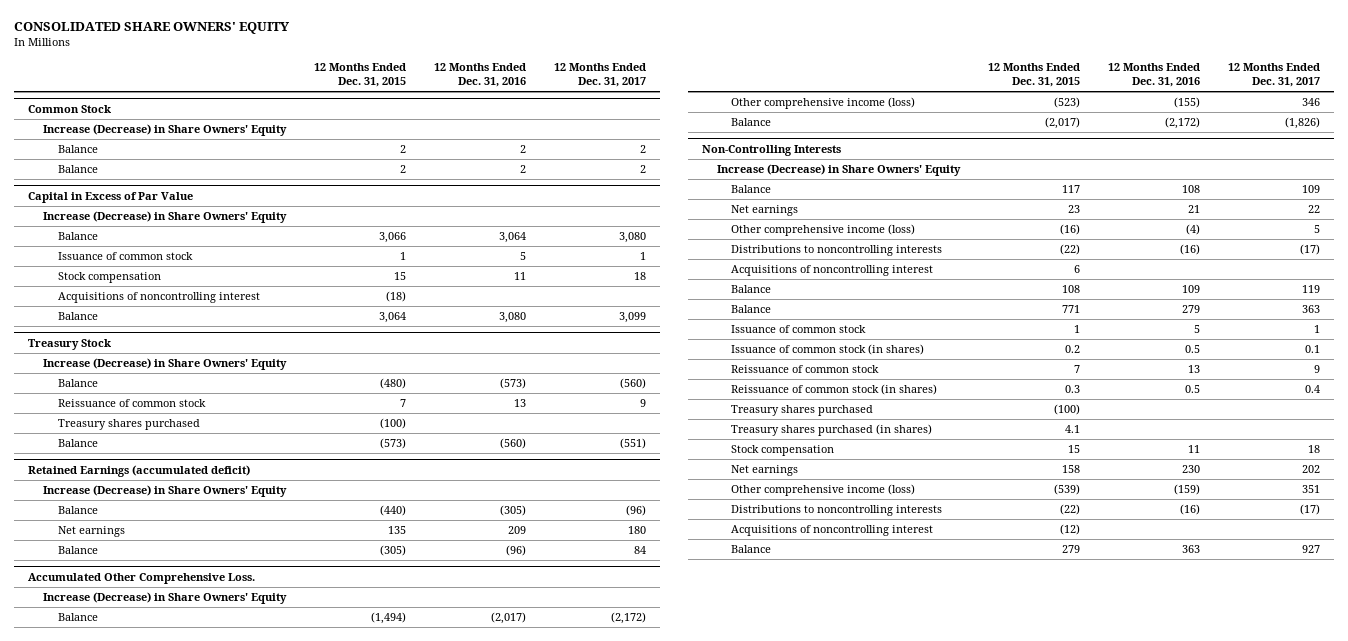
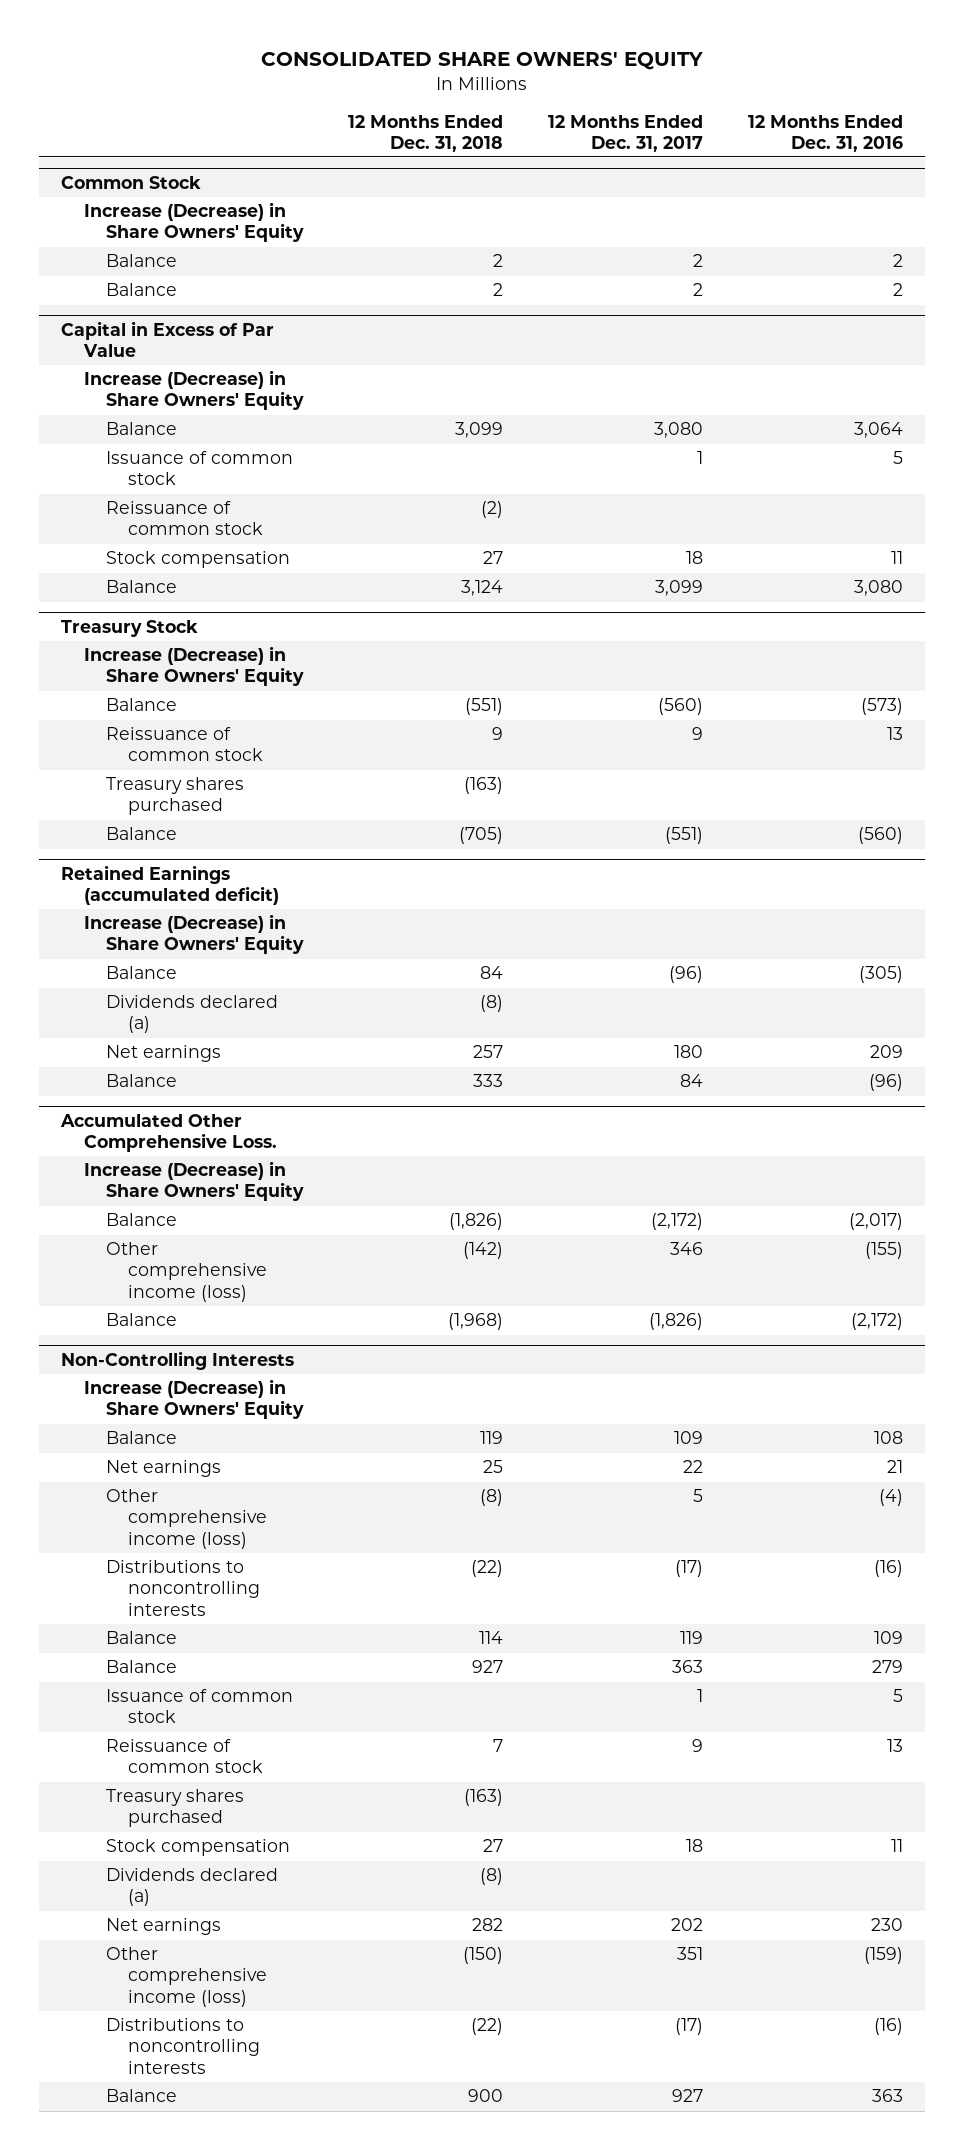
- | 12 Months Ended Dec. 31, 2015 | 12 Months Ended Dec. 31, 2016 | 12 Months Ended Dec. 31, 2017
+ | 12 Months Ended Dec. 31, 2018 | 12 Months Ended Dec. 31, 2017 | 12 Months Ended Dec. 31, 2016
@ Capital in Excess of Par Value
+ Reissuance of common stock | (2) | |
- Acquisitions of noncontrolling interest | (18) | |
@ Retained Earnings (accumulated deficit)
+ Dividends declared (a) | (8) | |
@ Non-Controlling Interests
- Acquisitions of noncontrolling interest | 6 | |
- Issuance of common stock (in shares) | 0.2 | 0.5 | 0.1
- Reissuance of common stock (in shares) | 0.3 | 0.5 | 0.4
- Treasury shares purchased (in shares) | 4.1 | |
+ Dividends declared (a) | (8) | |
- Acquisitions of noncontrolling interest | (12) | |

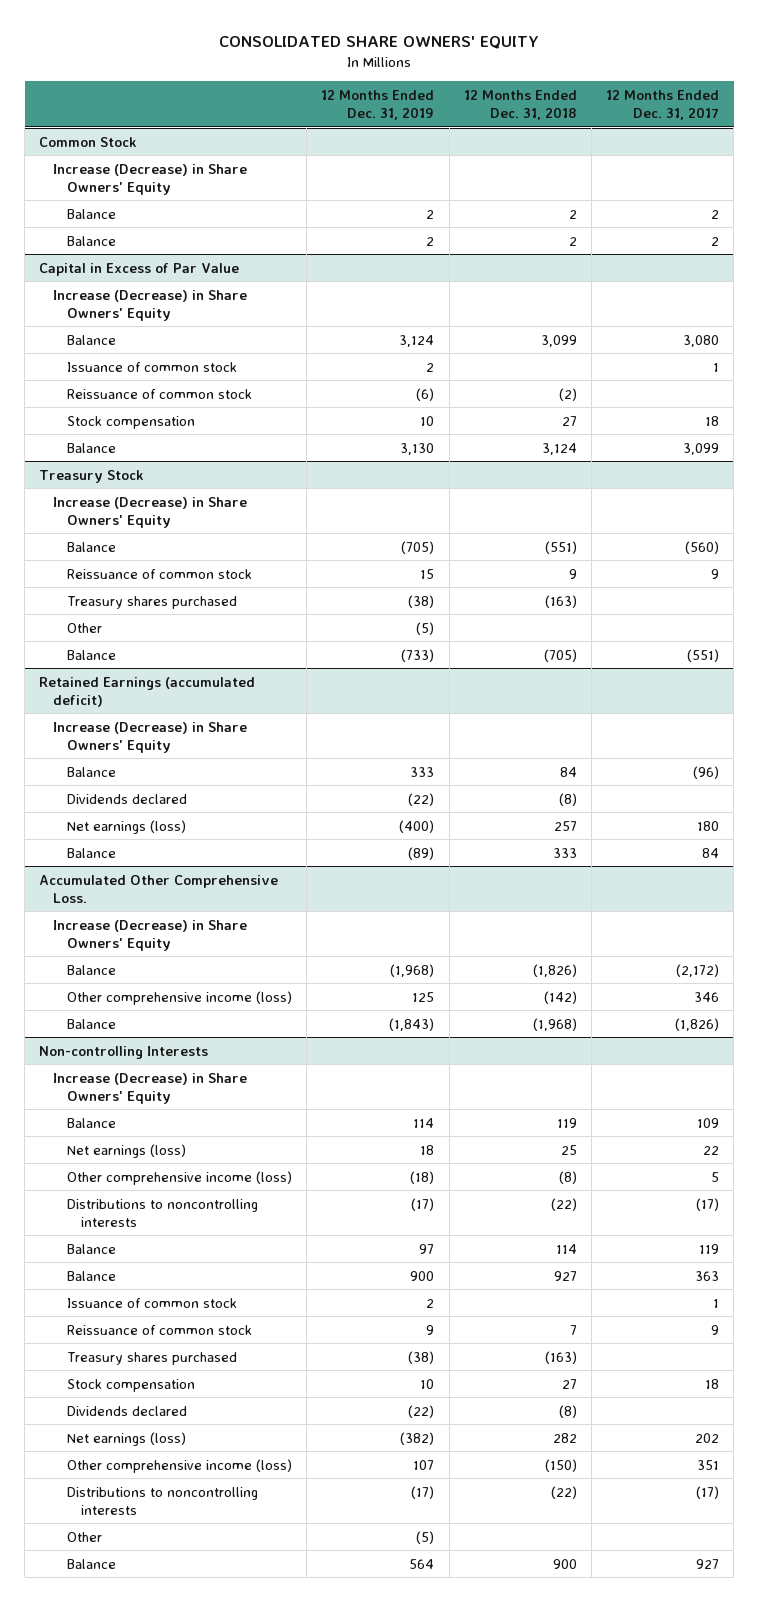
- | 12 Months Ended Dec. 31, 2018 | 12 Months Ended Dec. 31, 2017 | 12 Months Ended Dec. 31, 2016
+ | 12 Months Ended Dec. 31, 2019 | 12 Months Ended Dec. 31, 2018 | 12 Months Ended Dec. 31, 2017
@ Treasury Stock
+ Other | (5) | |
@ Retained Earnings (accumulated deficit)
- Dividends declared (a) | (8) | |
- Net earnings | 257 | 180 | 209
+ Dividends declared | (22) | (8) |
+ Net earnings (loss) | (400) | 257 | 180
- Non-Controlling Interests
+ Non-controlling Interests
- Net earnings | 25 | 22 | 21
+ Net earnings (loss) | 18 | 25 | 22
- Dividends declared (a) | (8) | |
- Net earnings | 282 | 202 | 230
+ Dividends declared | (22) | (8) |
+ Net earnings (loss) | (382) | 282 | 202
+ Other | (5) | |

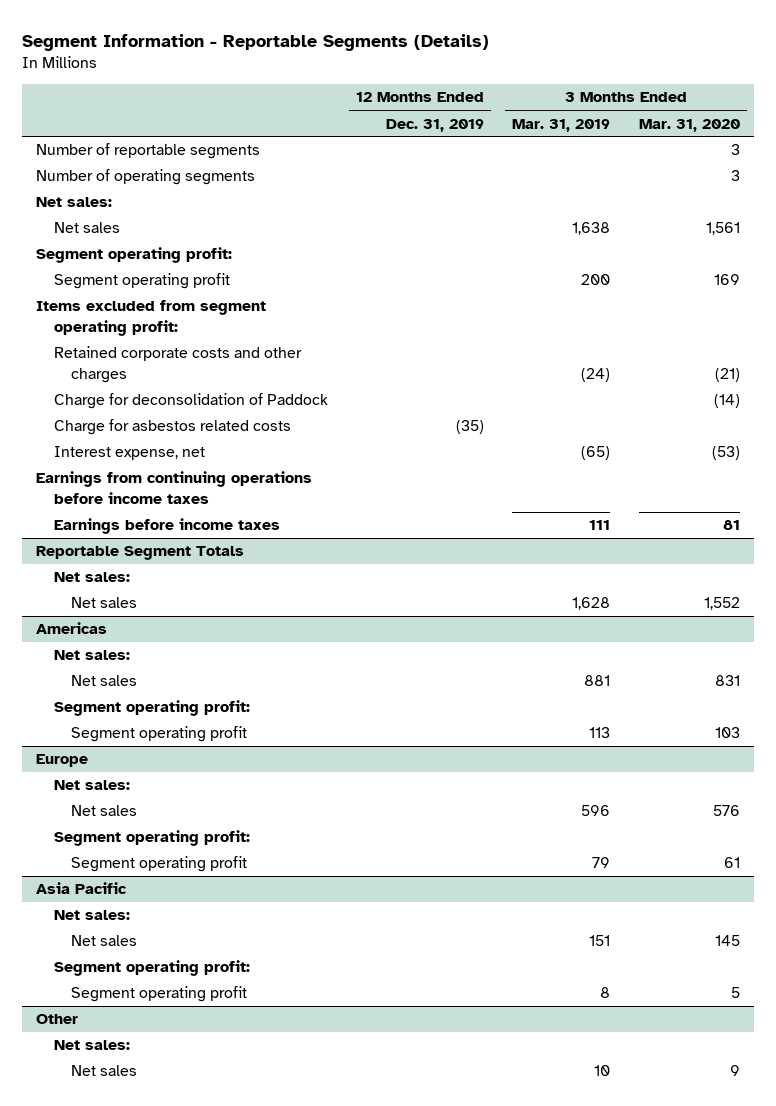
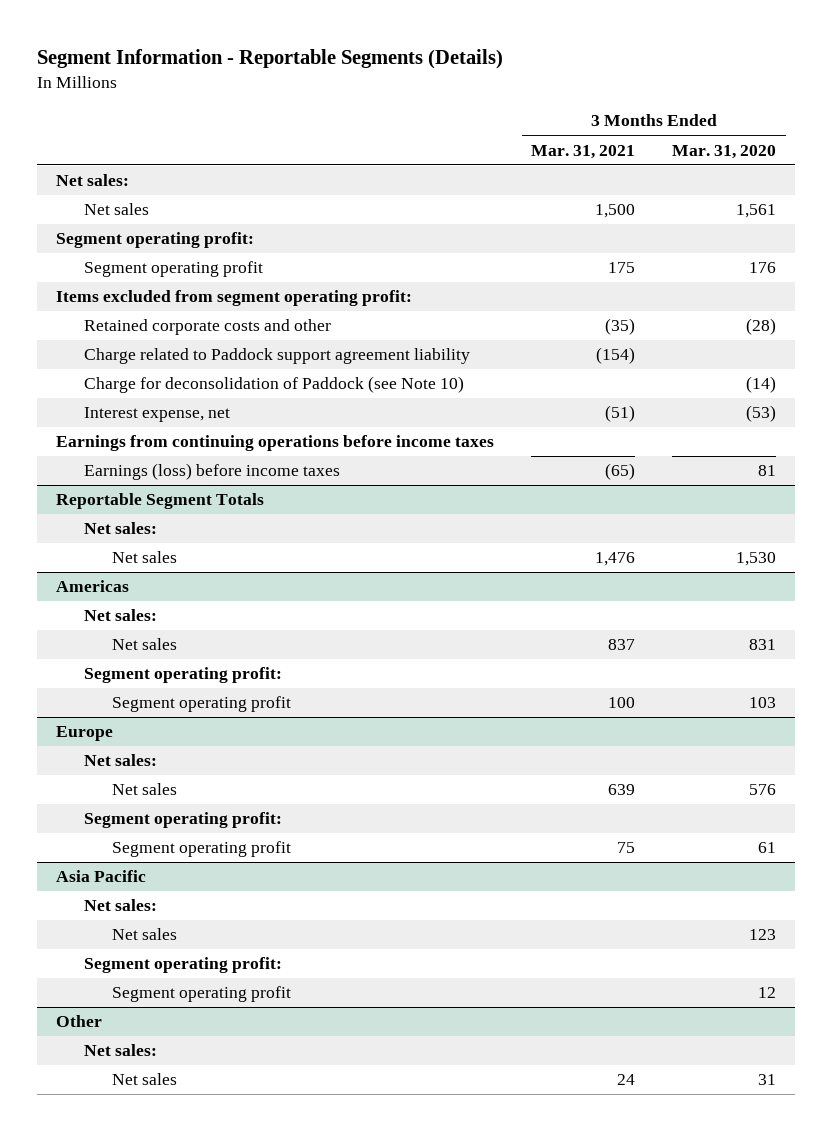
- | 12 Months Ended Dec. 31, 2019 | 3 Months Ended Mar. 31, 2019 | 3 Months Ended Mar. 31, 2020
+ | 3 Months Ended Mar. 31, 2021 | 3 Months Ended Mar. 31, 2020
- Number of reportable segments | | | 3
- Number of operating segments | | | 3
- Segment operating profit | | 200 | 169
+ Segment operating profit | 175 | 176
- Retained corporate costs and other charges | | (24) | (21)
- Charge for deconsolidation of Paddock | | | (14)
- Charge for asbestos related costs | (35) | |
+ Retained corporate costs and other | (35) | (28)
+ Charge related to Paddock support agreement liability | (154) |
+ Charge for deconsolidation of Paddock (see Note 10) | | (14)
- Earnings before income taxes | | 111 | 81
+ Earnings (loss) before income taxes | (65) | 81
@ Reportable Segment Totals
- Net sales | | 1,628 | 1,552
+ Net sales | 1,476 | 1,530
@ Asia Pacific
- Net sales | | 151 | 145
+ Net sales | | 123
- Segment operating profit | | 8 | 5
+ Segment operating profit | | 12
@ Other
- Net sales | | 10 | 9
+ Net sales | 24 | 31

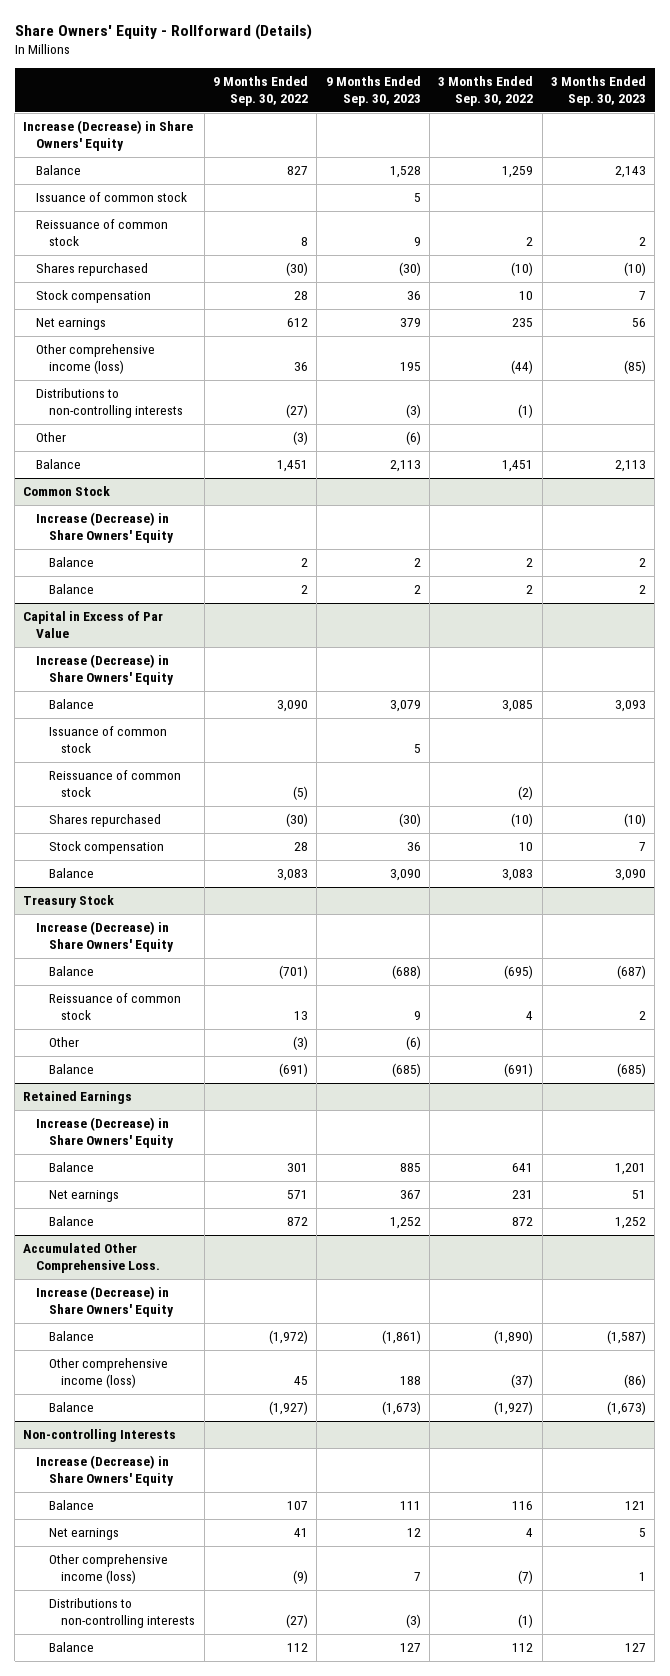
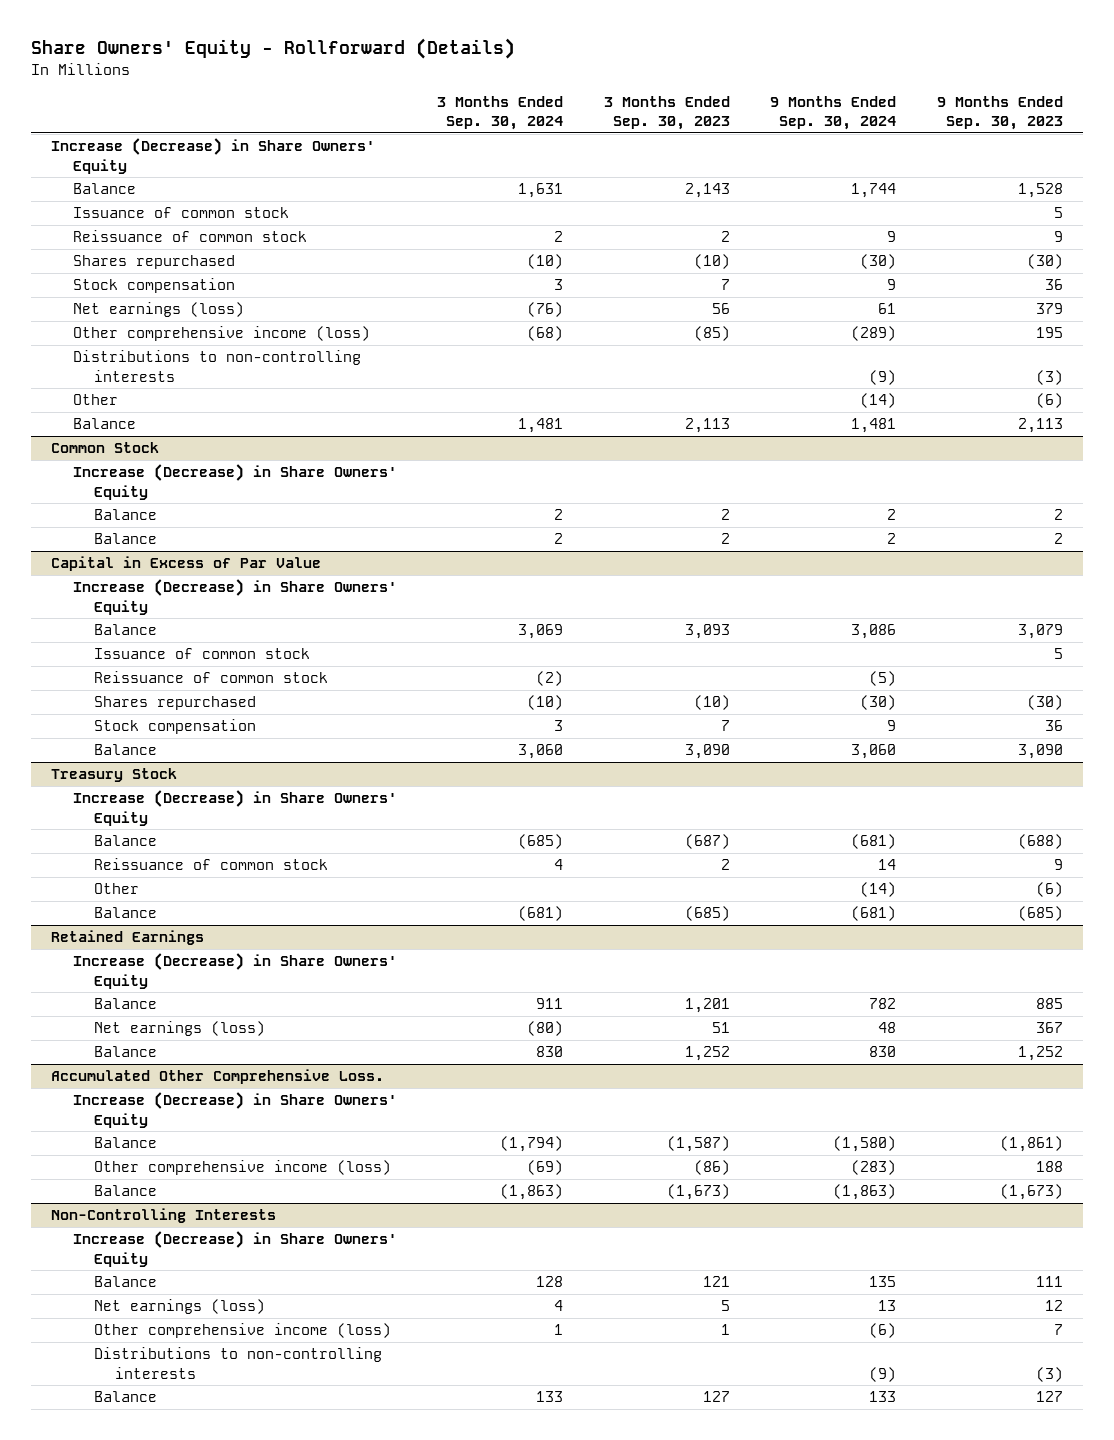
- | 9 Months Ended Sep. 30, 2022 | 9 Months Ended Sep. 30, 2023 | 3 Months Ended Sep. 30, 2022 | 3 Months Ended Sep. 30, 2023
+ | 3 Months Ended Sep. 30, 2024 | 3 Months Ended Sep. 30, 2023 | 9 Months Ended Sep. 30, 2024 | 9 Months Ended Sep. 30, 2023
- Net earnings | 612 | 379 | 235 | 56
+ Net earnings (loss) | (76) | 56 | 61 | 379
@ Retained Earnings
- Net earnings | 571 | 367 | 231 | 51
+ Net earnings (loss) | (80) | 51 | 48 | 367
- Non-controlling Interests
+ Non-Controlling Interests
- Net earnings | 41 | 12 | 4 | 5
+ Net earnings (loss) | 4 | 5 | 13 | 12

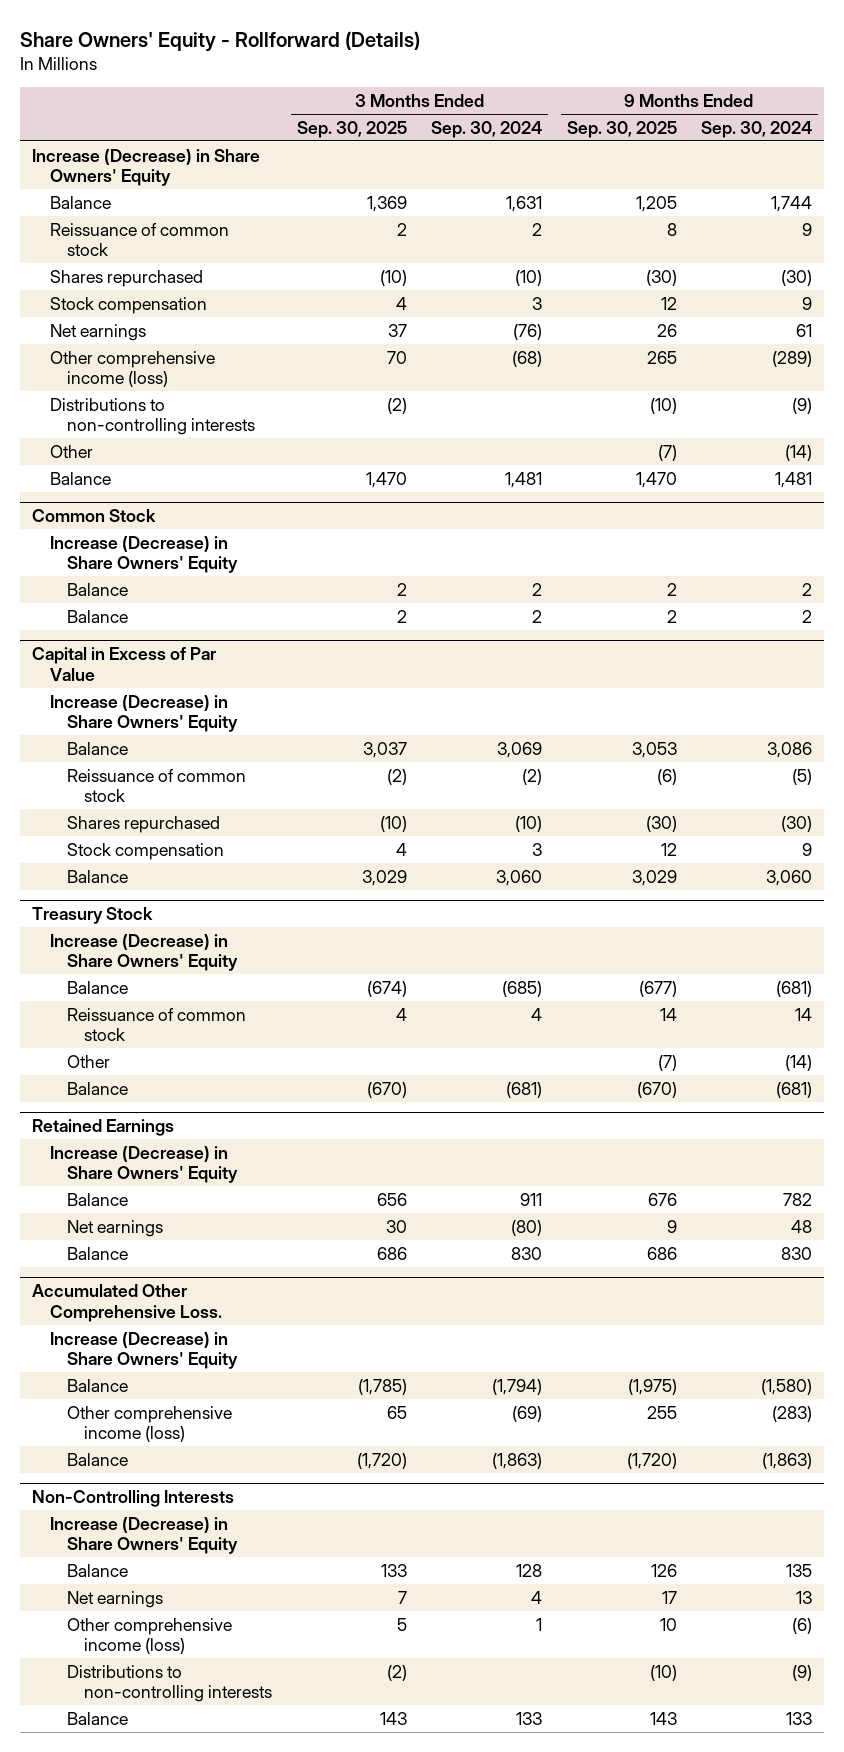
- | 3 Months Ended Sep. 30, 2024 | 3 Months Ended Sep. 30, 2023 | 9 Months Ended Sep. 30, 2024 | 9 Months Ended Sep. 30, 2023
+ | 3 Months Ended Sep. 30, 2025 | 3 Months Ended Sep. 30, 2024 | 9 Months Ended Sep. 30, 2025 | 9 Months Ended Sep. 30, 2024
- Issuance of common stock | | | | 5
- Net earnings (loss) | (76) | 56 | 61 | 379
+ Net earnings | 37 | (76) | 26 | 61
@ Capital in Excess of Par Value
- Issuance of common stock | | | | 5
@ Retained Earnings
- Net earnings (loss) | (80) | 51 | 48 | 367
+ Net earnings | 30 | (80) | 9 | 48
@ Non-Controlling Interests
- Net earnings (loss) | 4 | 5 | 13 | 12
+ Net earnings | 7 | 4 | 17 | 13

